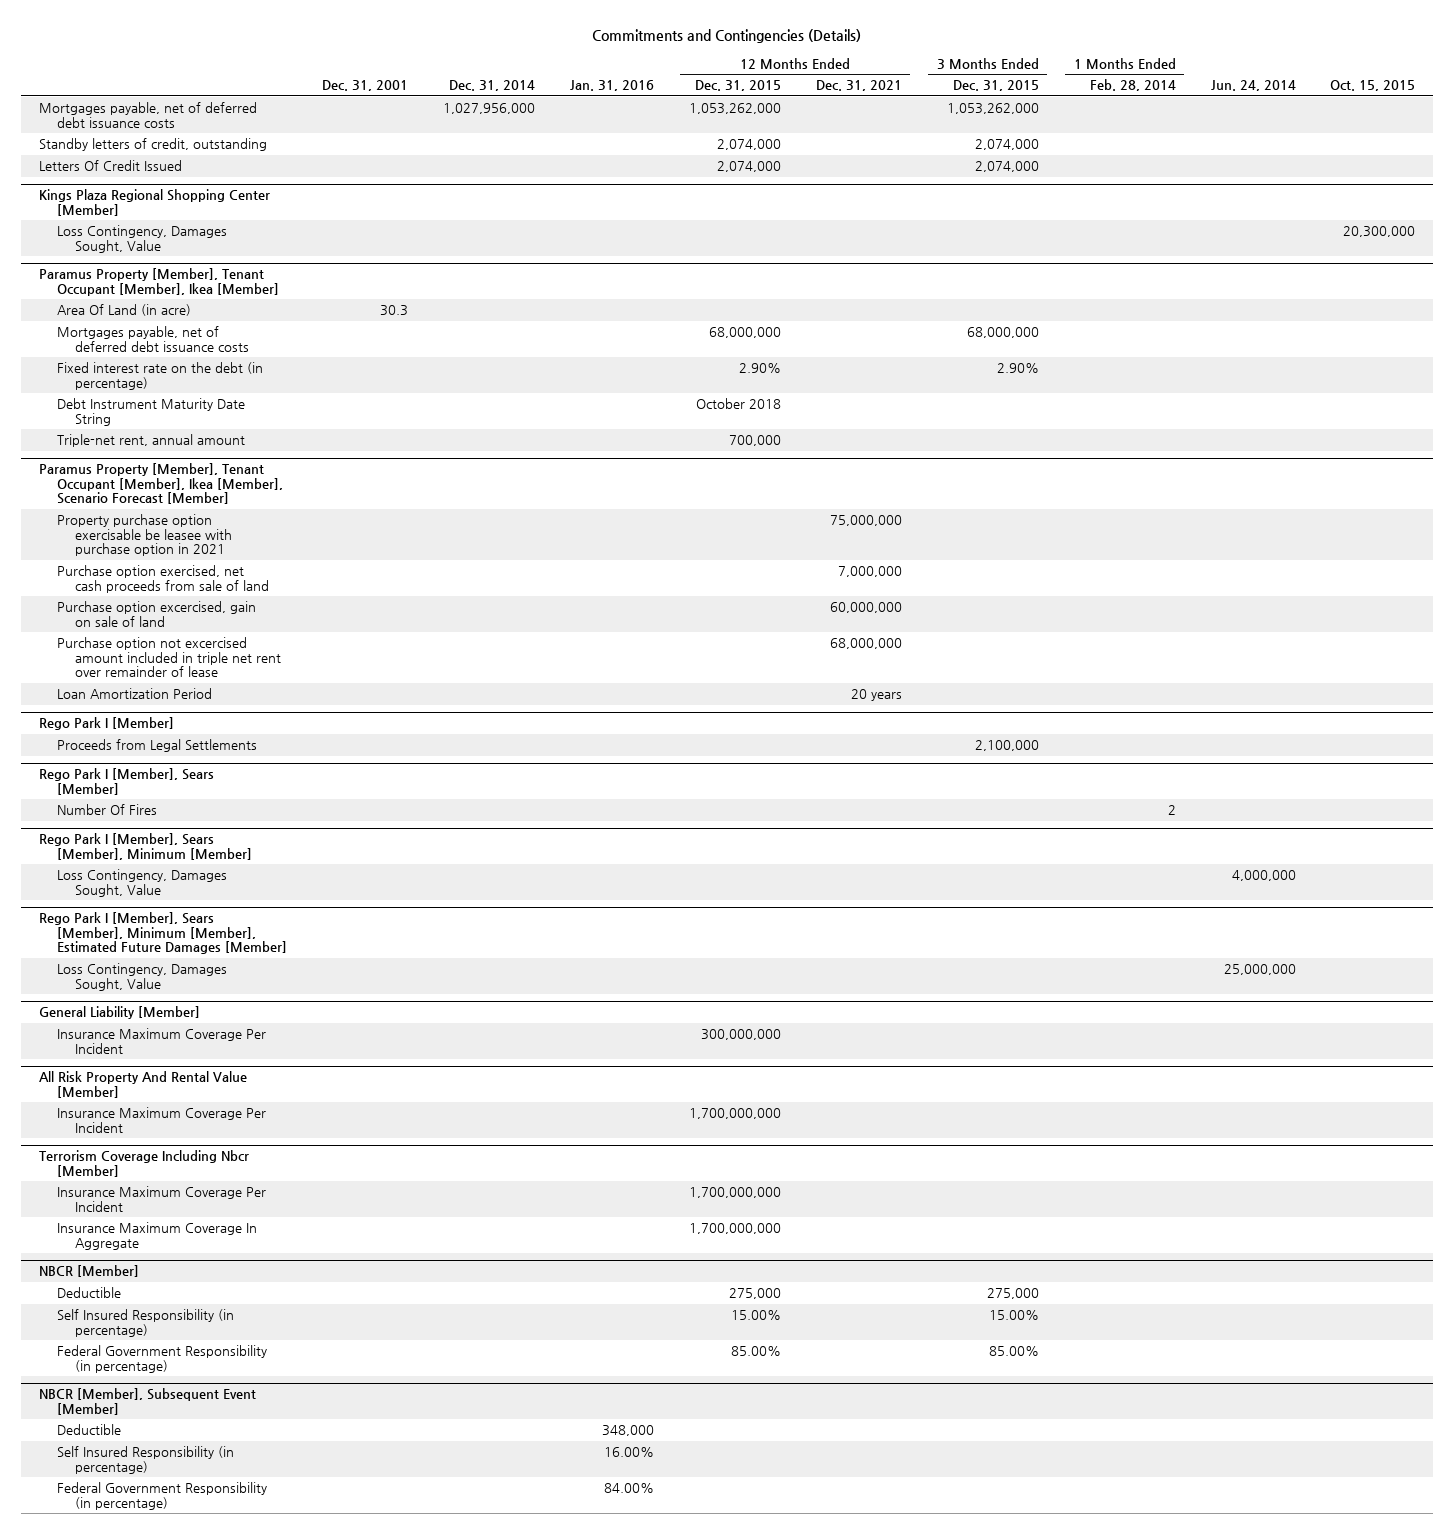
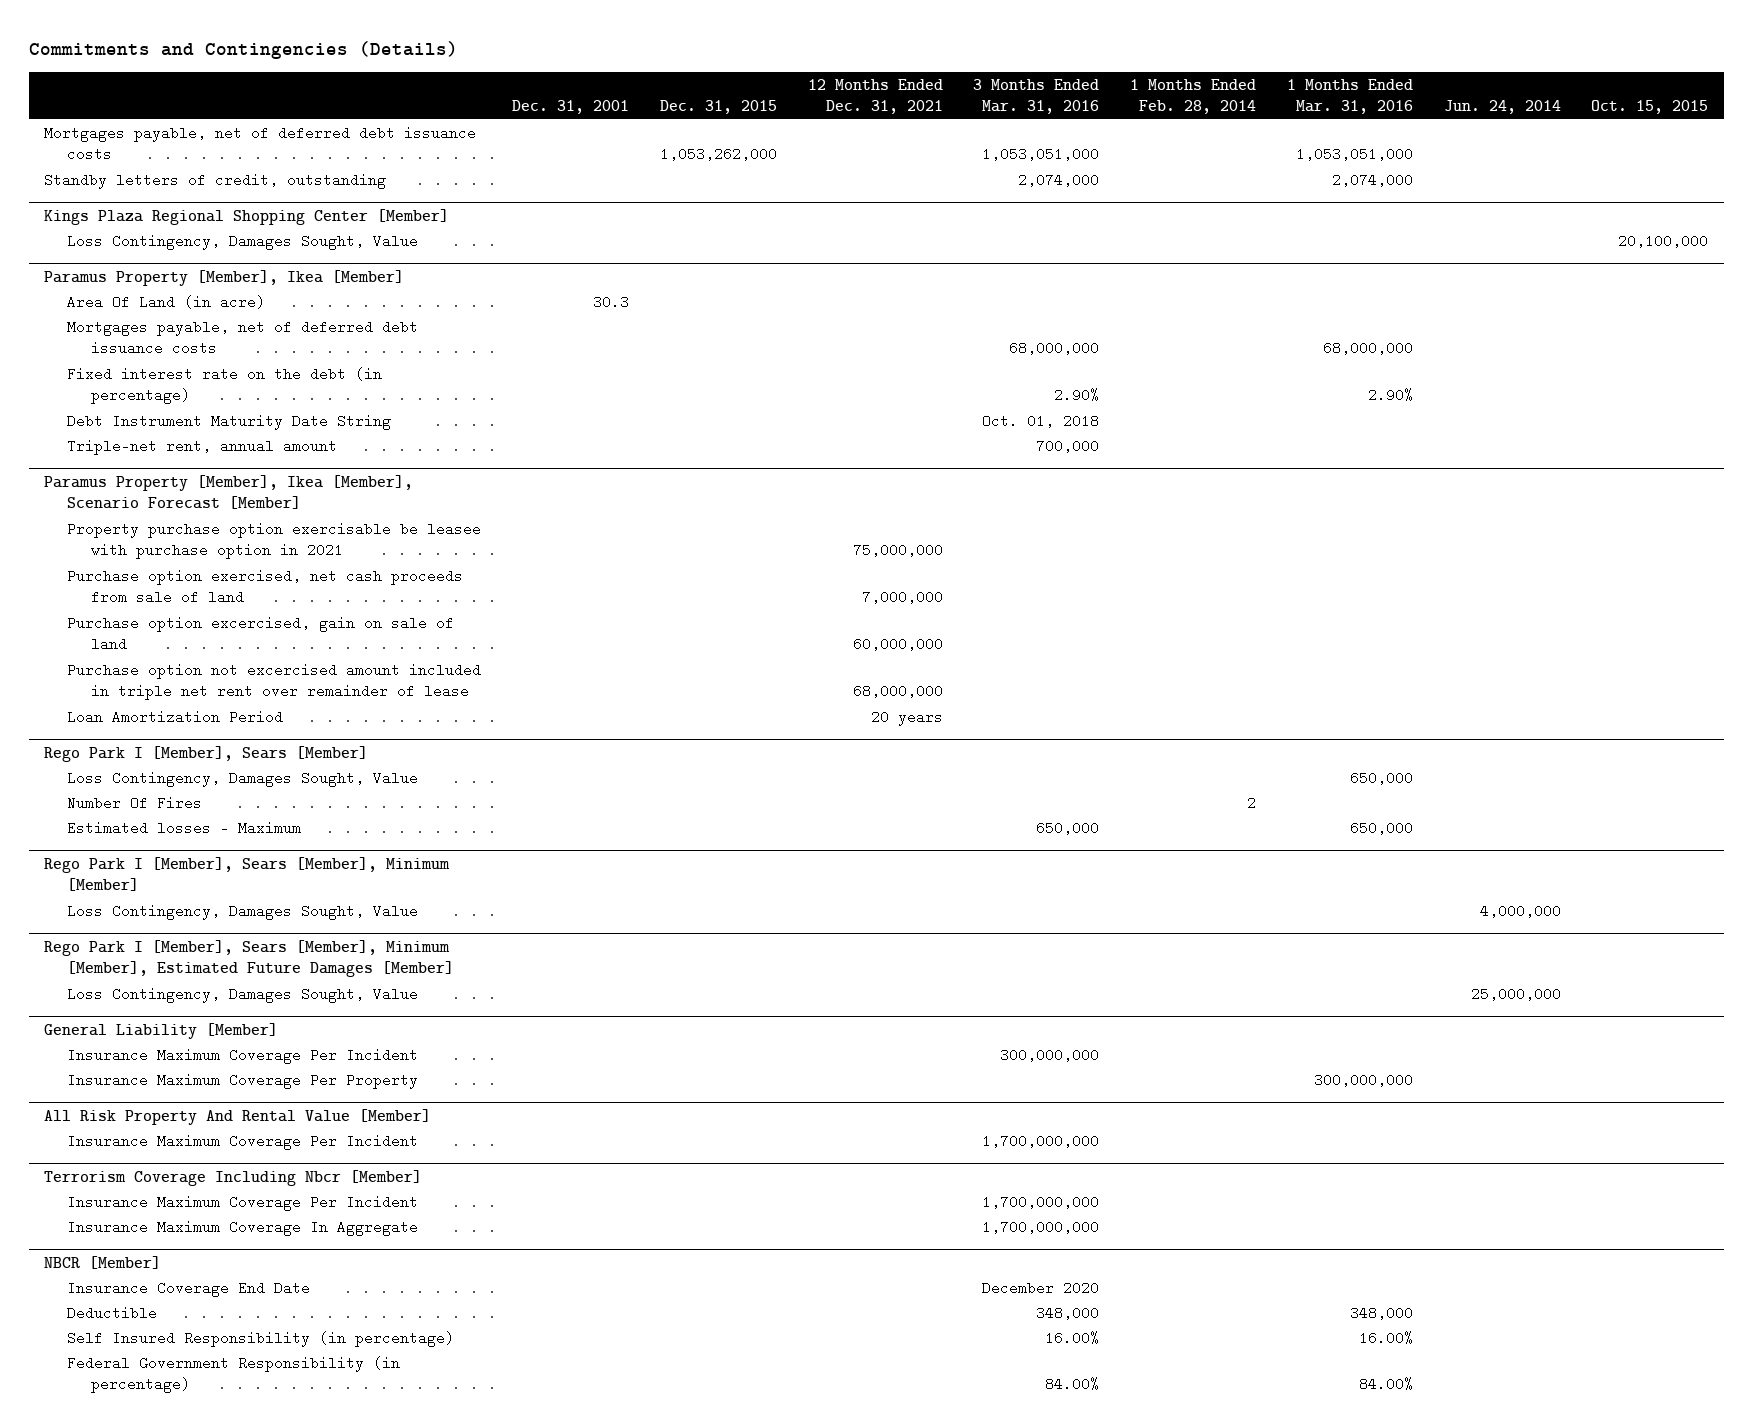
- | Dec. 31, 2001 | Dec. 31, 2014 | Jan. 31, 2016 | 12 Months Ended Dec. 31, 2015 | 12 Months Ended Dec. 31, 2021 | 3 Months Ended Dec. 31, 2015 | 1 Months Ended Feb. 28, 2014 | Jun. 24, 2014 | Oct. 15, 2015
+ | Dec. 31, 2001 | Dec. 31, 2015 | 12 Months Ended Dec. 31, 2021 | 3 Months Ended Mar. 31, 2016 | 1 Months Ended Feb. 28, 2014 | 1 Months Ended Mar. 31, 2016 | Jun. 24, 2014 | Oct. 15, 2015
- Letters Of Credit Issued | | | | 2,074,000 | | 2,074,000 | | |
@ Kings Plaza Regional Shopping Center [Member]
- Loss Contingency, Damages Sought, Value | | | | | | | | | 20,300,000
- Paramus Property [Member], Tenant Occupant [Member], Ikea [Member]
@ Kings Plaza Regional Shopping Center [Member]
+ Loss Contingency, Damages Sought, Value | | | | | | | | 20,100,000
+ Paramus Property [Member], Ikea [Member]
- Paramus Property [Member], Tenant Occupant [Member], Ikea [Member], Scenario Forecast [Member]
+ Paramus Property [Member], Ikea [Member], Scenario Forecast [Member]
- Rego Park I [Member]
- Proceeds from Legal Settlements | | | | | | 2,100,000 | | |
@ Rego Park I [Member], Sears [Member]
+ Loss Contingency, Damages Sought, Value | | | | | | 650,000 | |
+ Estimated losses - Maximum | | | | 650,000 | | 650,000 | |
@ General Liability [Member]
+ Insurance Maximum Coverage Per Property | | | | | | 300,000,000 | |
@ NBCR [Member]
+ Insurance Coverage End Date | | | | December 2020 | | | |
- NBCR [Member], Subsequent Event [Member]
- Deductible | | | 348,000 | | | | | |
- Self Insured Responsibility (in percentage) | | | 16.00% | | | | | |
- Federal Government Responsibility (in percentage) | | | 84.00% | | | | | |

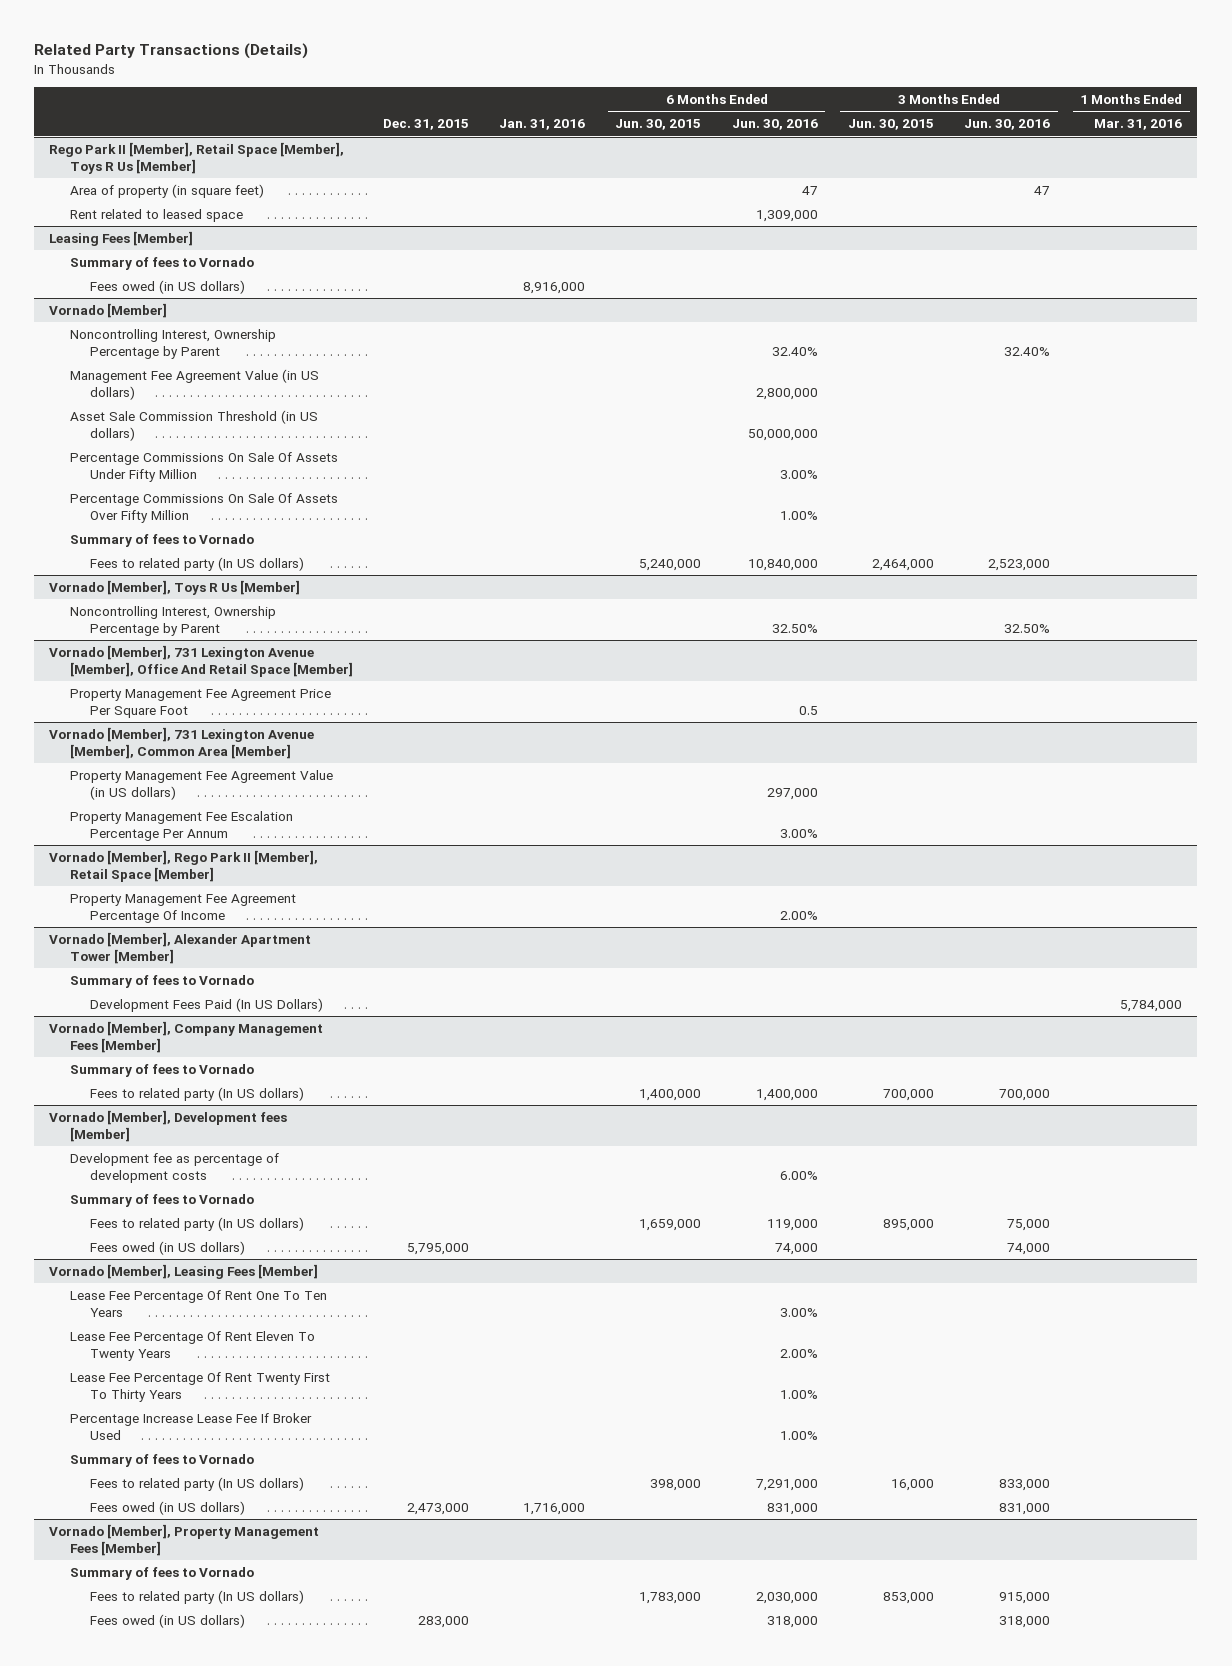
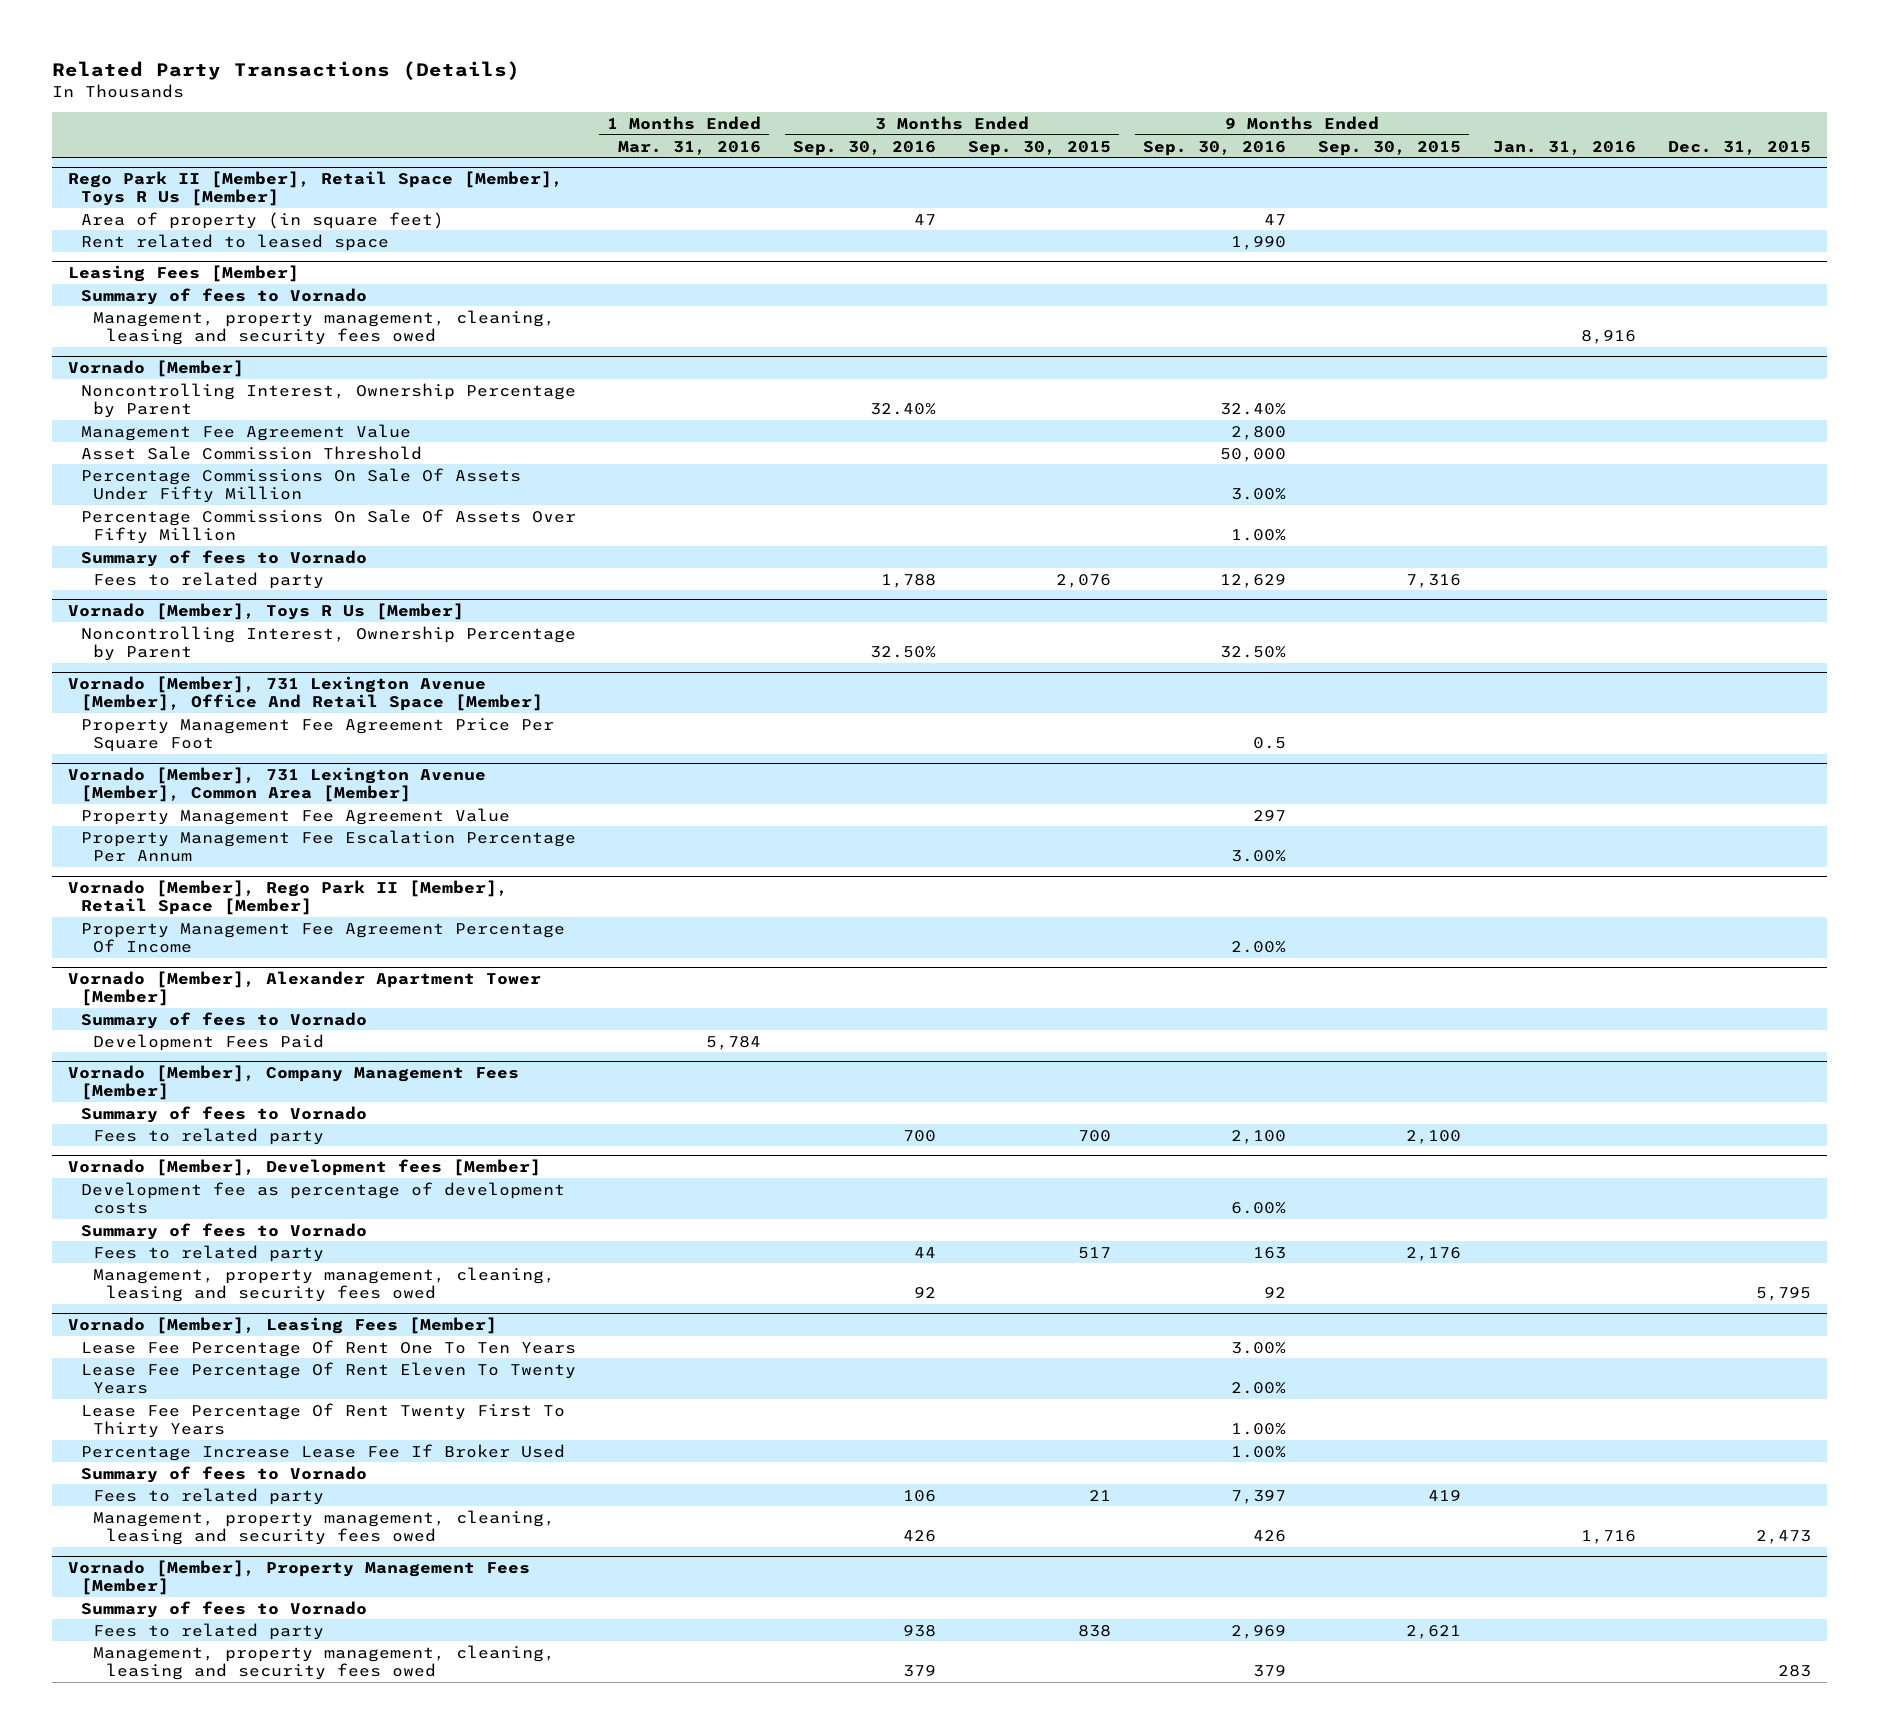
- | Dec. 31, 2015 | Jan. 31, 2016 | 6 Months Ended Jun. 30, 2015 | 6 Months Ended Jun. 30, 2016 | 3 Months Ended Jun. 30, 2015 | 3 Months Ended Jun. 30, 2016 | 1 Months Ended Mar. 31, 2016
+ | 1 Months Ended Mar. 31, 2016 | 3 Months Ended Sep. 30, 2016 | 3 Months Ended Sep. 30, 2015 | 9 Months Ended Sep. 30, 2016 | 9 Months Ended Sep. 30, 2015 | Jan. 31, 2016 | Dec. 31, 2015
@ Leasing Fees [Member]
- Fees owed (in US dollars) | | 8,916,000 | | | | |
+ Management, property management, cleaning, leasing and security fees owed | | | | | | 8,916 |
@ Vornado [Member]
- Management Fee Agreement Value (in US dollars) | | | | 2,800,000 | | |
- Asset Sale Commission Threshold (in US dollars) | | | | 50,000,000 | | |
+ Management Fee Agreement Value | | | | 2,800 | | |
+ Asset Sale Commission Threshold | | | | 50,000 | | |
- Fees to related party (In US dollars) | | | 5,240,000 | 10,840,000 | 2,464,000 | 2,523,000 |
+ Fees to related party | | 1,788 | 2,076 | 12,629 | 7,316 | |
@ Vornado [Member], 731 Lexington Avenue [Member], Common Area [Member]
- Property Management Fee Agreement Value (in US dollars) | | | | 297,000 | | |
+ Property Management Fee Agreement Value | | | | 297 | | |
@ Vornado [Member], Alexander Apartment Tower [Member]
- Development Fees Paid (In US Dollars) | | | | | | | 5,784,000
+ Development Fees Paid | 5,784 | | | | | |
@ Vornado [Member], Company Management Fees [Member]
- Fees to related party (In US dollars) | | | 1,400,000 | 1,400,000 | 700,000 | 700,000 |
+ Fees to related party | | 700 | 700 | 2,100 | 2,100 | |
@ Vornado [Member], Development fees [Member]
- Fees to related party (In US dollars) | | | 1,659,000 | 119,000 | 895,000 | 75,000 |
- Fees owed (in US dollars) | 5,795,000 | | | 74,000 | | 74,000 |
+ Fees to related party | | 44 | 517 | 163 | 2,176 | |
+ Management, property management, cleaning, leasing and security fees owed | | 92 | | 92 | | | 5,795
@ Vornado [Member], Leasing Fees [Member]
- Fees to related party (In US dollars) | | | 398,000 | 7,291,000 | 16,000 | 833,000 |
- Fees owed (in US dollars) | 2,473,000 | 1,716,000 | | 831,000 | | 831,000 |
+ Fees to related party | | 106 | 21 | 7,397 | 419 | |
+ Management, property management, cleaning, leasing and security fees owed | | 426 | | 426 | | 1,716 | 2,473
@ Vornado [Member], Property Management Fees [Member]
- Fees to related party (In US dollars) | | | 1,783,000 | 2,030,000 | 853,000 | 915,000 |
- Fees owed (in US dollars) | 283,000 | | | 318,000 | | 318,000 |
+ Fees to related party | | 938 | 838 | 2,969 | 2,621 | |
+ Management, property management, cleaning, leasing and security fees owed | | 379 | | 379 | | | 283

